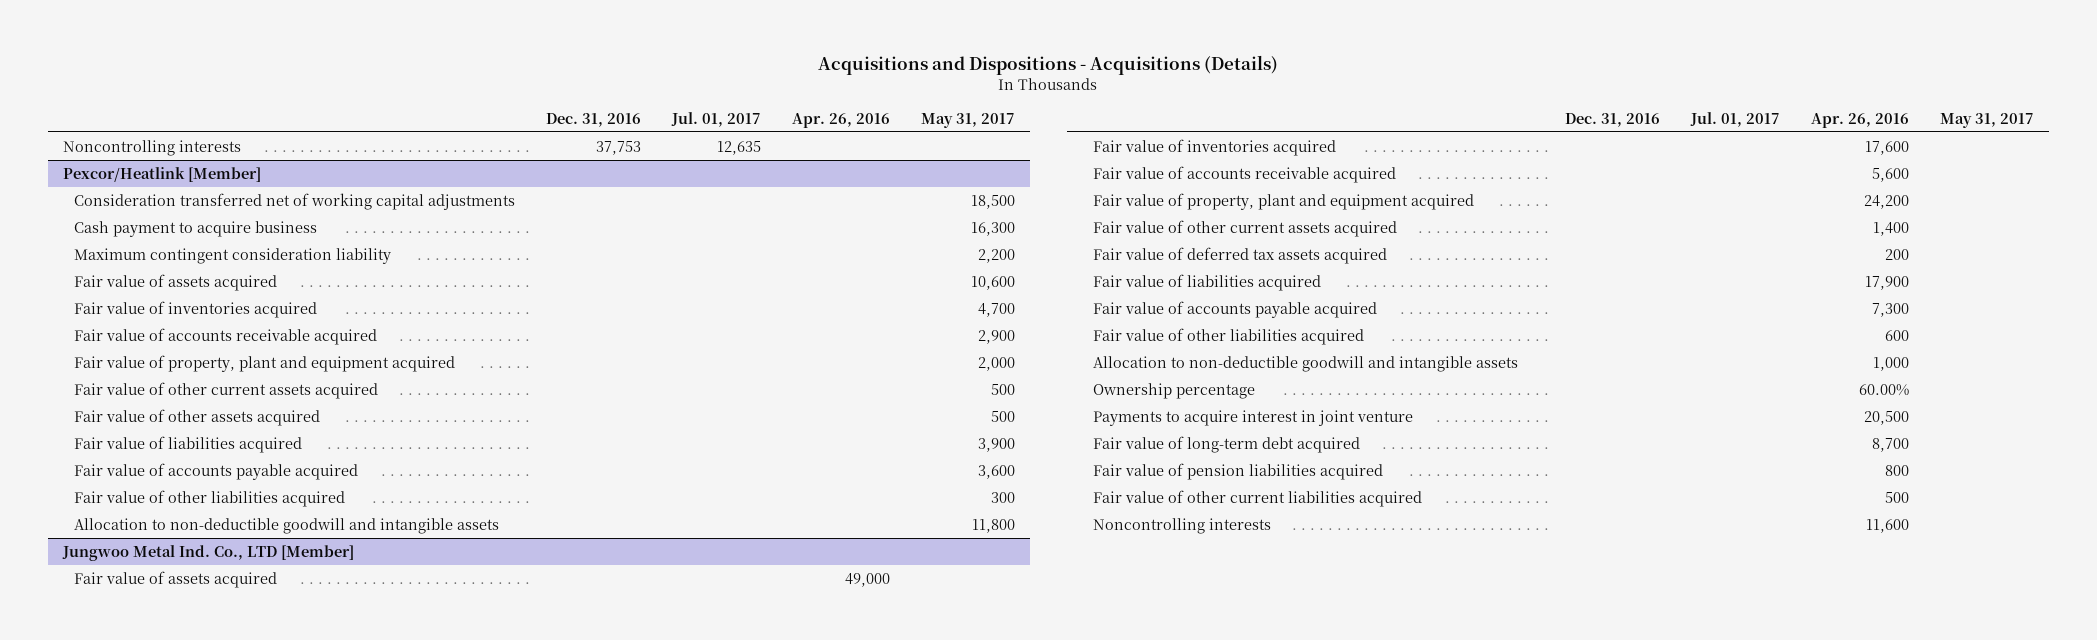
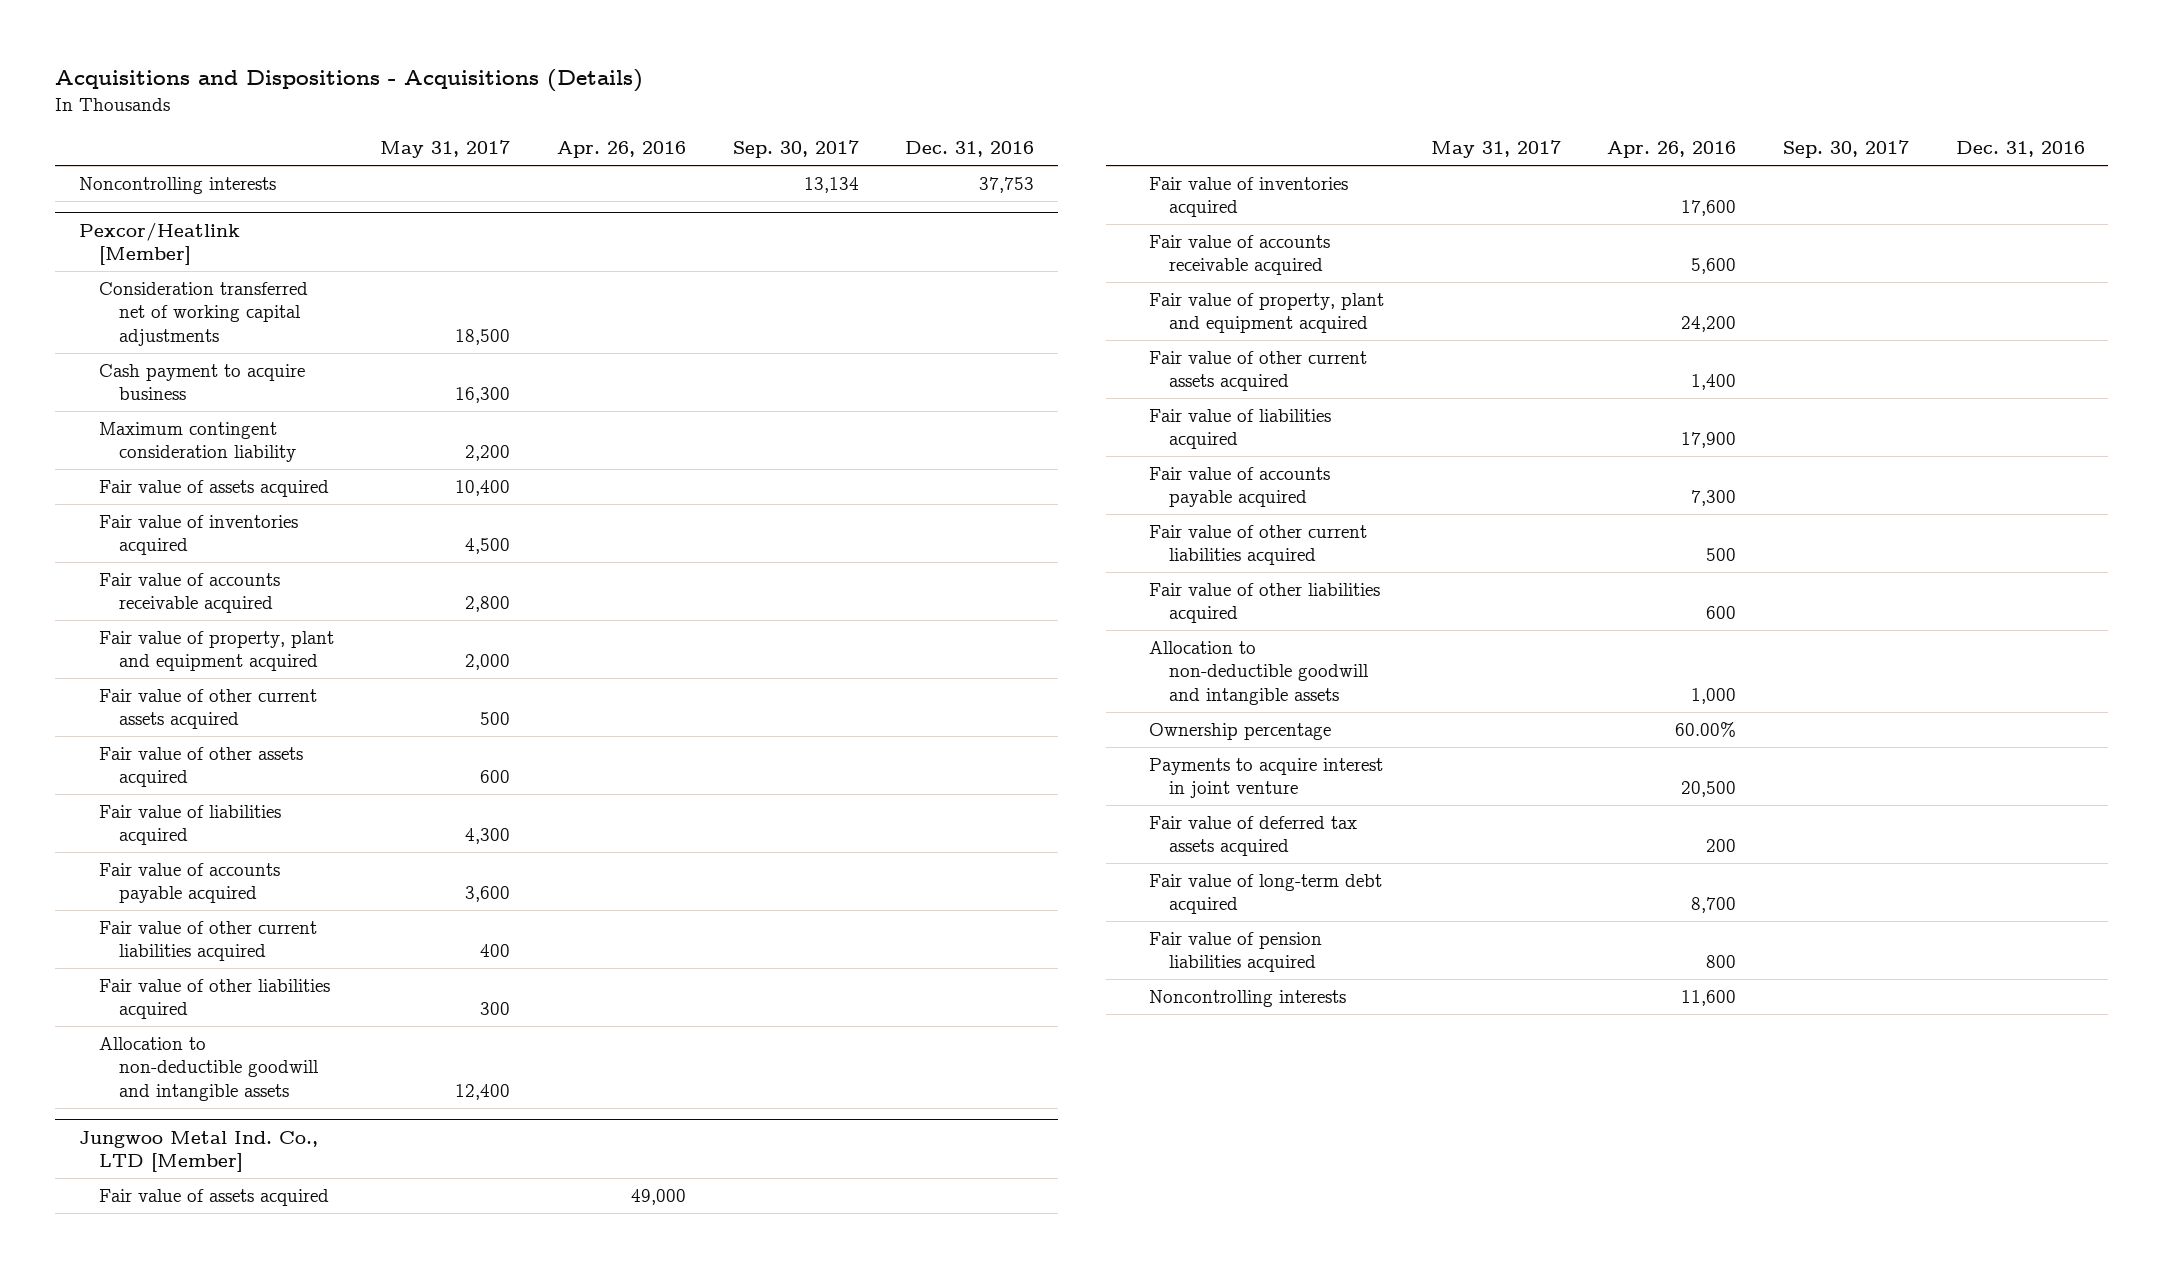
- | Dec. 31, 2016 | Jul. 01, 2017 | Apr. 26, 2016 | May 31, 2017
+ | May 31, 2017 | Apr. 26, 2016 | Sep. 30, 2017 | Dec. 31, 2016
@ Pexcor/Heatlink [Member]
- Fair value of assets acquired | | | | 10,600
- Fair value of inventories acquired | | | | 4,700
- Fair value of accounts receivable acquired | | | | 2,900
+ Fair value of assets acquired | 10,400 | | |
+ Fair value of inventories acquired | 4,500 | | |
+ Fair value of accounts receivable acquired | 2,800 | | |
- Fair value of other assets acquired | | | | 500
- Fair value of liabilities acquired | | | | 3,900
+ Fair value of other assets acquired | 600 | | |
+ Fair value of liabilities acquired | 4,300 | | |
+ Fair value of other current liabilities acquired | 400 | | |
- Allocation to non-deductible goodwill and intangible assets | | | | 11,800
+ Allocation to non-deductible goodwill and intangible assets | 12,400 | | |
@ Jungwoo Metal Ind. Co., LTD [Member]
moved up: Fair value of other current liabilities acquired | | 500 | |
moved down: Fair value of deferred tax assets acquired | | 200 | |

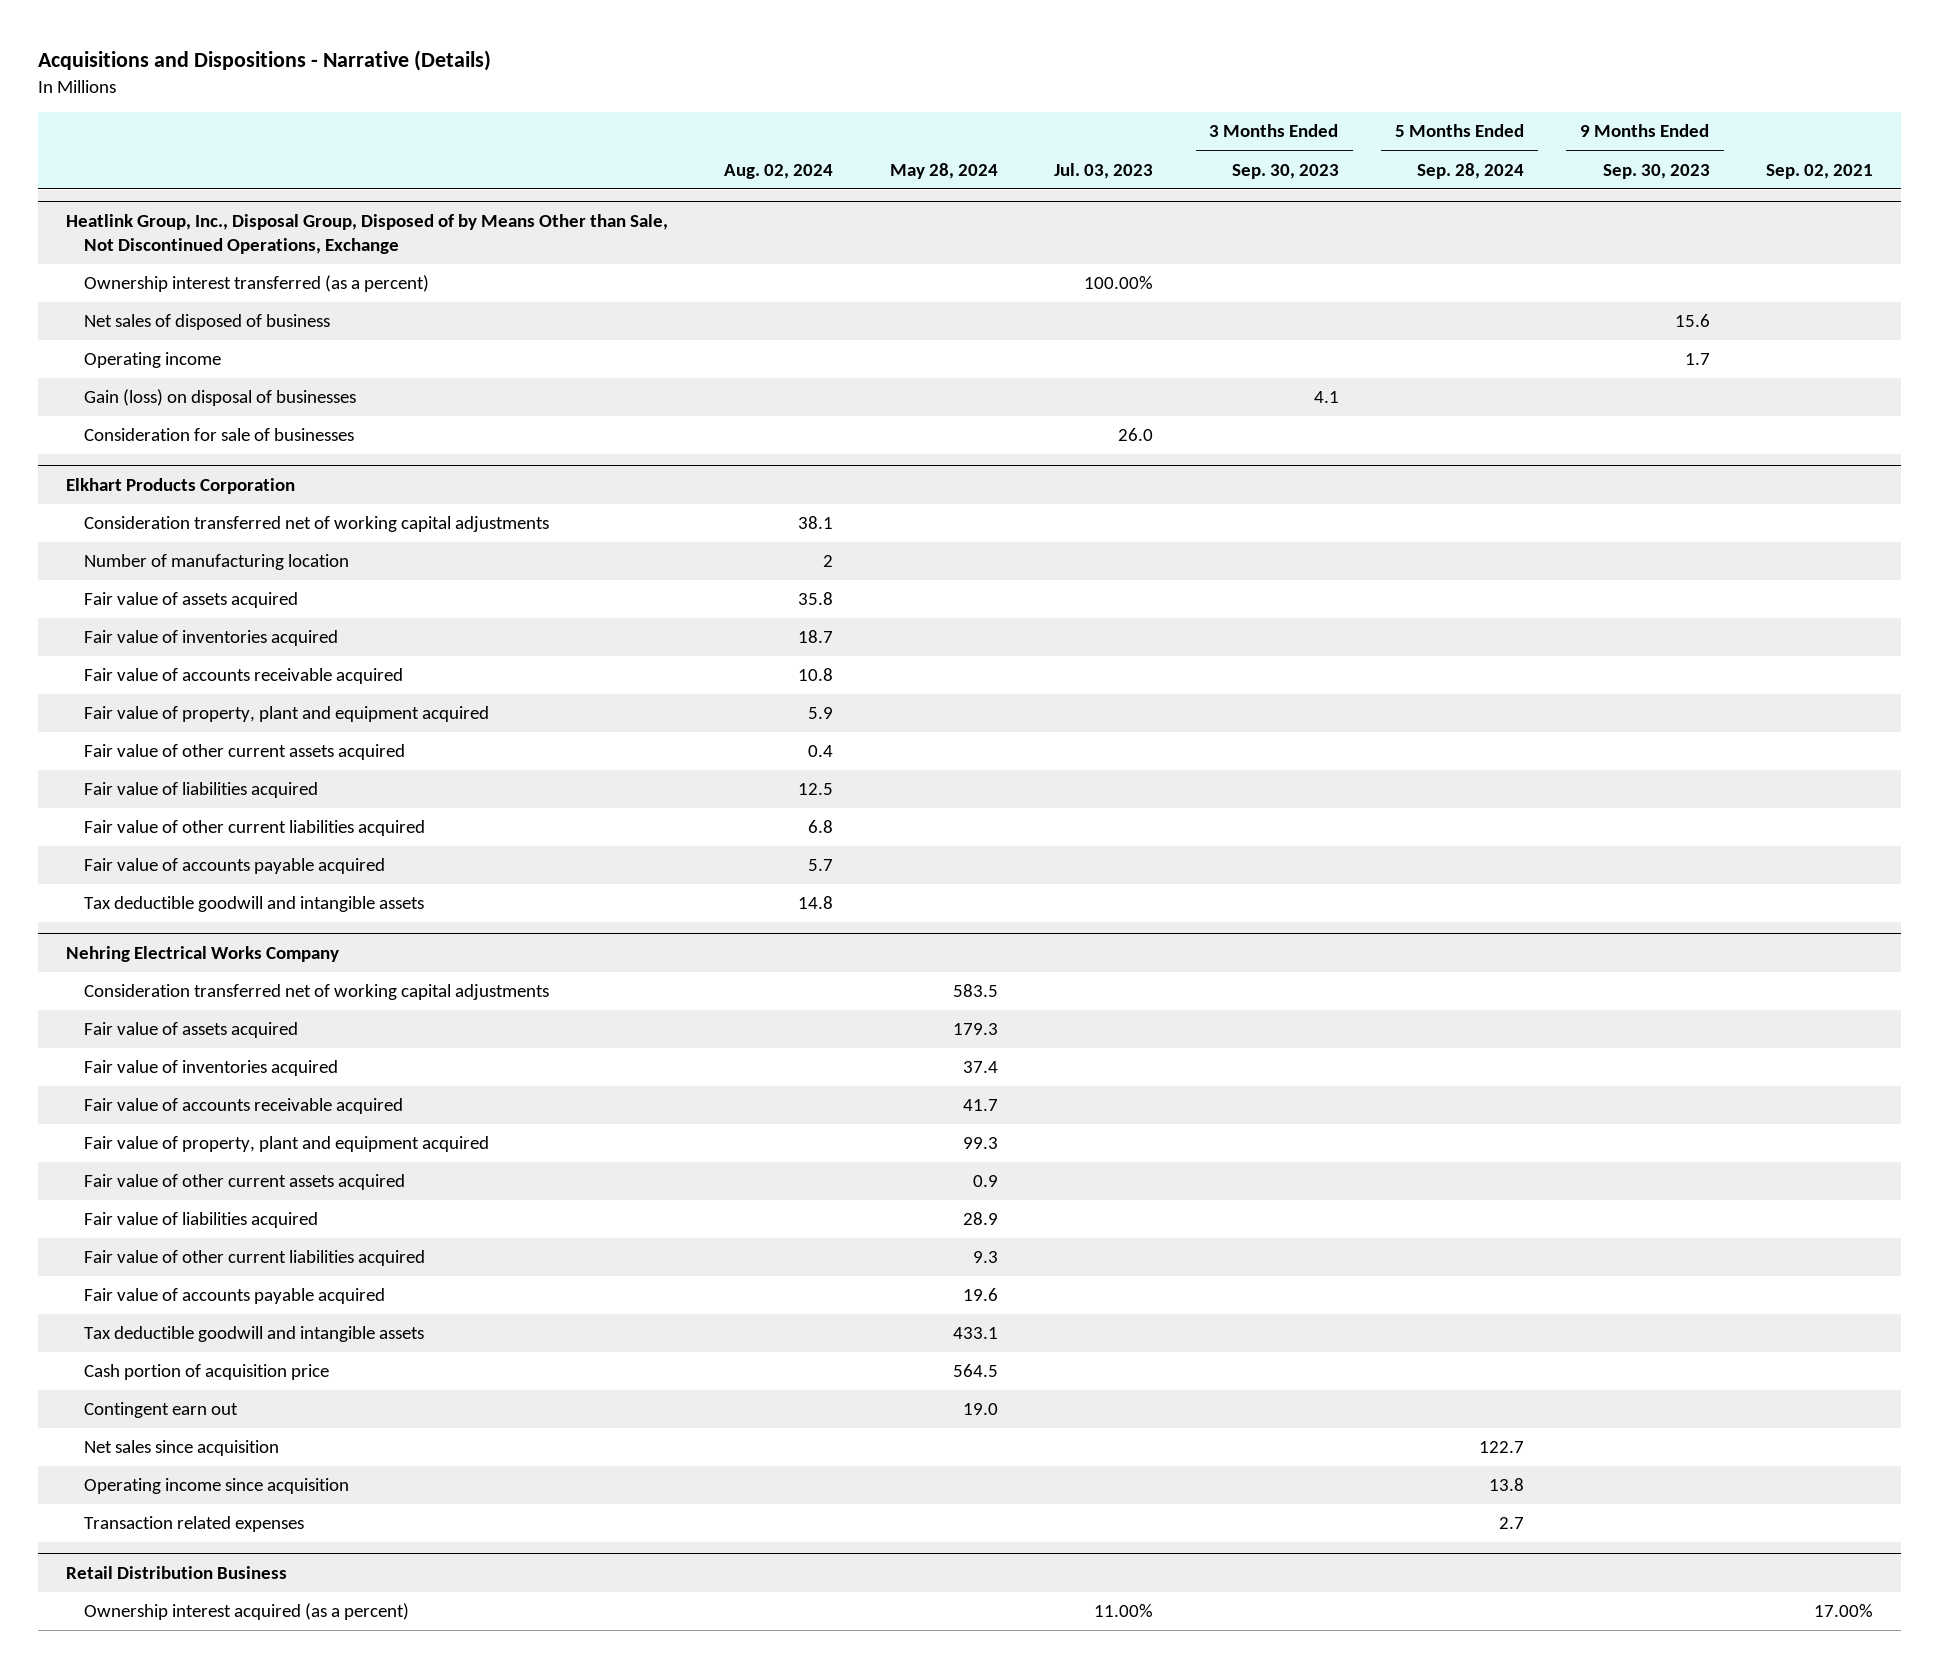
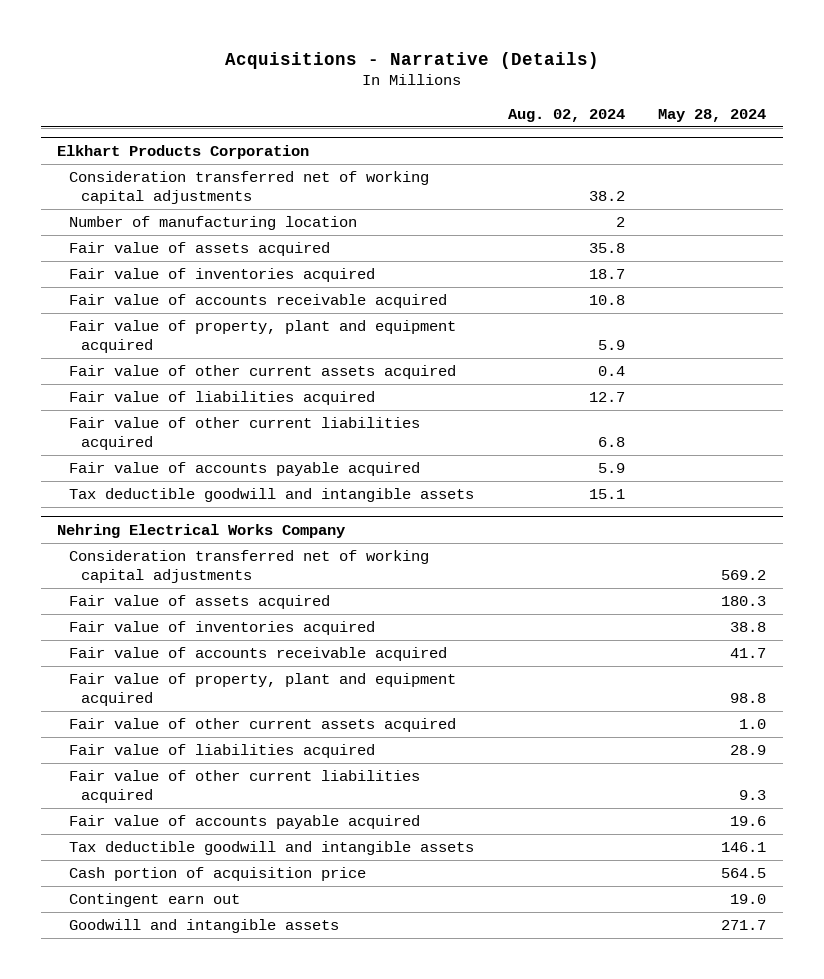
- Acquisitions and Dispositions - Narrative (Details)
+ Acquisitions - Narrative (Details)
- | Aug. 02, 2024 | May 28, 2024 | Jul. 03, 2023 | 3 Months Ended Sep. 30, 2023 | 5 Months Ended Sep. 28, 2024 | 9 Months Ended Sep. 30, 2023 | Sep. 02, 2021
+ | Aug. 02, 2024 | May 28, 2024
- Heatlink Group, Inc., Disposal Group, Disposed of by Means Other than Sale, Not Discontinued Operations, Exchange
- Ownership interest transferred (as a percent) | | | 100.00% | | | |
- Net sales of disposed of business | | | | | | 15.6 |
- Operating income | | | | | | 1.7 |
- Gain (loss) on disposal of businesses | | | | 4.1 | | |
- Consideration for sale of businesses | | | 26.0 | | | |
@ Elkhart Products Corporation
- Consideration transferred net of working capital adjustments | 38.1 | | | | | |
+ Consideration transferred net of working capital adjustments | 38.2 |
- Fair value of liabilities acquired | 12.5 | | | | | |
+ Fair value of liabilities acquired | 12.7 |
- Fair value of accounts payable acquired | 5.7 | | | | | |
- Tax deductible goodwill and intangible assets | 14.8 | | | | | |
+ Fair value of accounts payable acquired | 5.9 |
+ Tax deductible goodwill and intangible assets | 15.1 |
@ Nehring Electrical Works Company
- Consideration transferred net of working capital adjustments | | 583.5 | | | | |
- Fair value of assets acquired | | 179.3 | | | | |
- Fair value of inventories acquired | | 37.4 | | | | |
+ Consideration transferred net of working capital adjustments | | 569.2
+ Fair value of assets acquired | | 180.3
+ Fair value of inventories acquired | | 38.8
- Fair value of property, plant and equipment acquired | | 99.3 | | | | |
- Fair value of other current assets acquired | | 0.9 | | | | |
+ Fair value of property, plant and equipment acquired | | 98.8
+ Fair value of other current assets acquired | | 1.0
- Tax deductible goodwill and intangible assets | | 433.1 | | | | |
+ Tax deductible goodwill and intangible assets | | 146.1
- Net sales since acquisition | | | | | 122.7 | |
- Operating income since acquisition | | | | | 13.8 | |
- Transaction related expenses | | | | | 2.7 | |
- Retail Distribution Business
- Ownership interest acquired (as a percent) | | | 11.00% | | | | 17.00%
@ Nehring Electrical Works Company
+ Goodwill and intangible assets | | 271.7

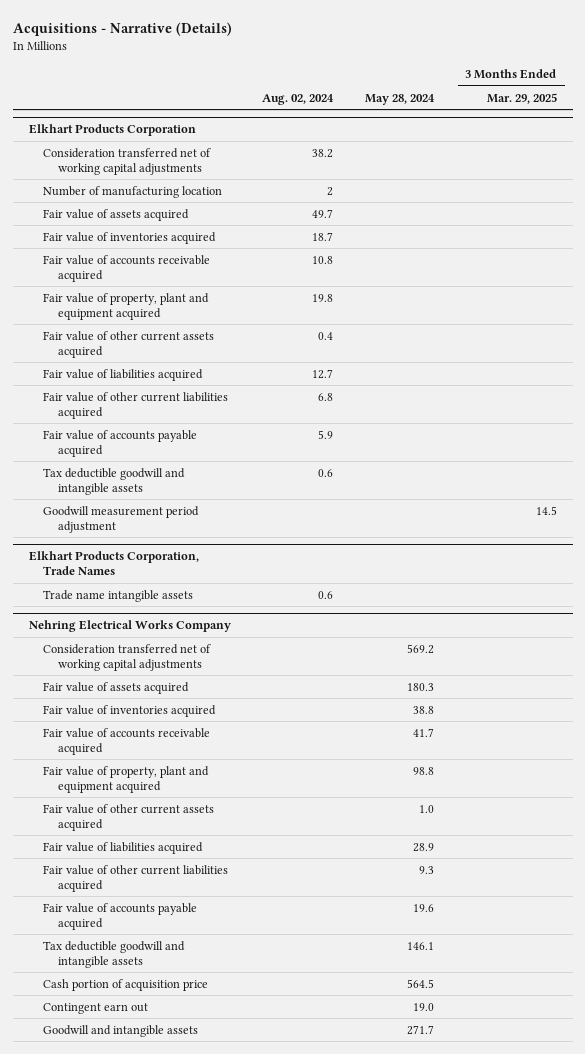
- | Aug. 02, 2024 | May 28, 2024
+ | Aug. 02, 2024 | May 28, 2024 | 3 Months Ended Mar. 29, 2025
@ Elkhart Products Corporation
- Fair value of assets acquired | 35.8 |
+ Fair value of assets acquired | 49.7 | |
- Fair value of property, plant and equipment acquired | 5.9 |
+ Fair value of property, plant and equipment acquired | 19.8 | |
- Tax deductible goodwill and intangible assets | 15.1 |
+ Tax deductible goodwill and intangible assets | 0.6 | |
+ Goodwill measurement period adjustment | | | 14.5
+ Elkhart Products Corporation, Trade Names
+ Trade name intangible assets | 0.6 | |

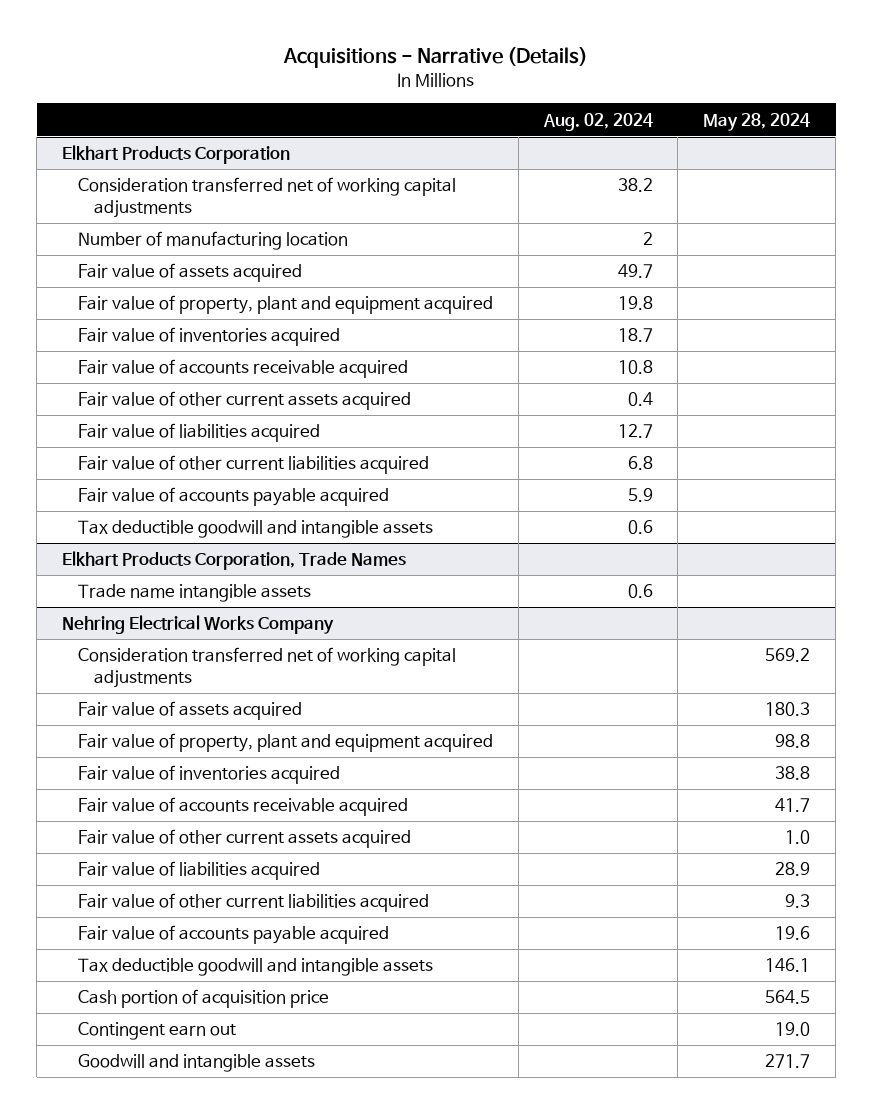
- | Aug. 02, 2024 | May 28, 2024 | 3 Months Ended Mar. 29, 2025
+ | Aug. 02, 2024 | May 28, 2024
@ Elkhart Products Corporation
moved up: Fair value of property, plant and equipment acquired | 19.8 |
- Goodwill measurement period adjustment | | | 14.5
@ Nehring Electrical Works Company
moved up: Fair value of property, plant and equipment acquired | | 98.8

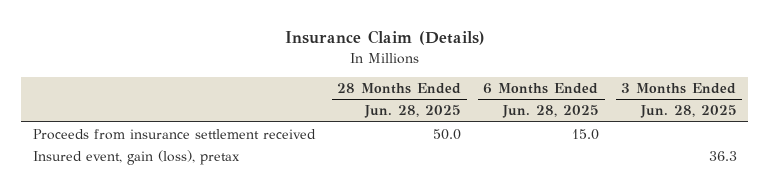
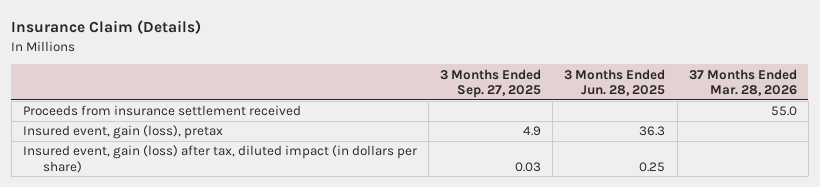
- | 28 Months Ended Jun. 28, 2025 | 6 Months Ended Jun. 28, 2025 | 3 Months Ended Jun. 28, 2025
+ | 3 Months Ended Sep. 27, 2025 | 3 Months Ended Jun. 28, 2025 | 37 Months Ended Mar. 28, 2026
+ Insured event, gain (loss) after tax, diluted impact (in dollars per share) | 0.03 | 0.25 |

